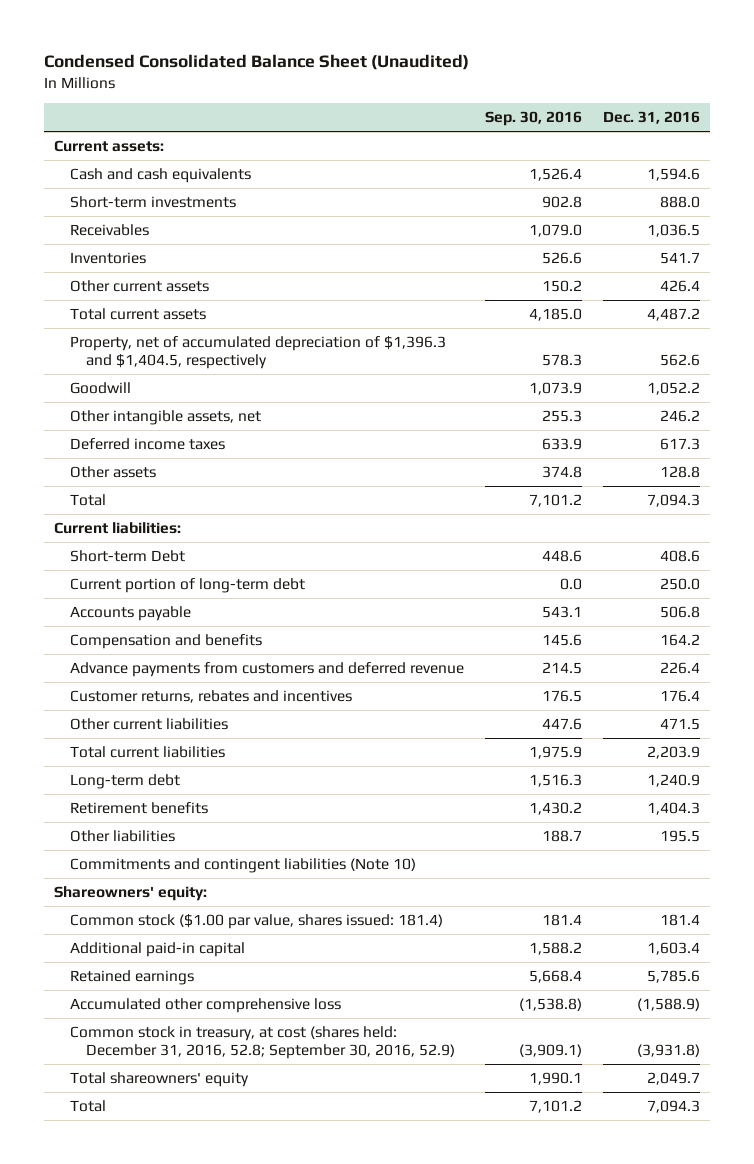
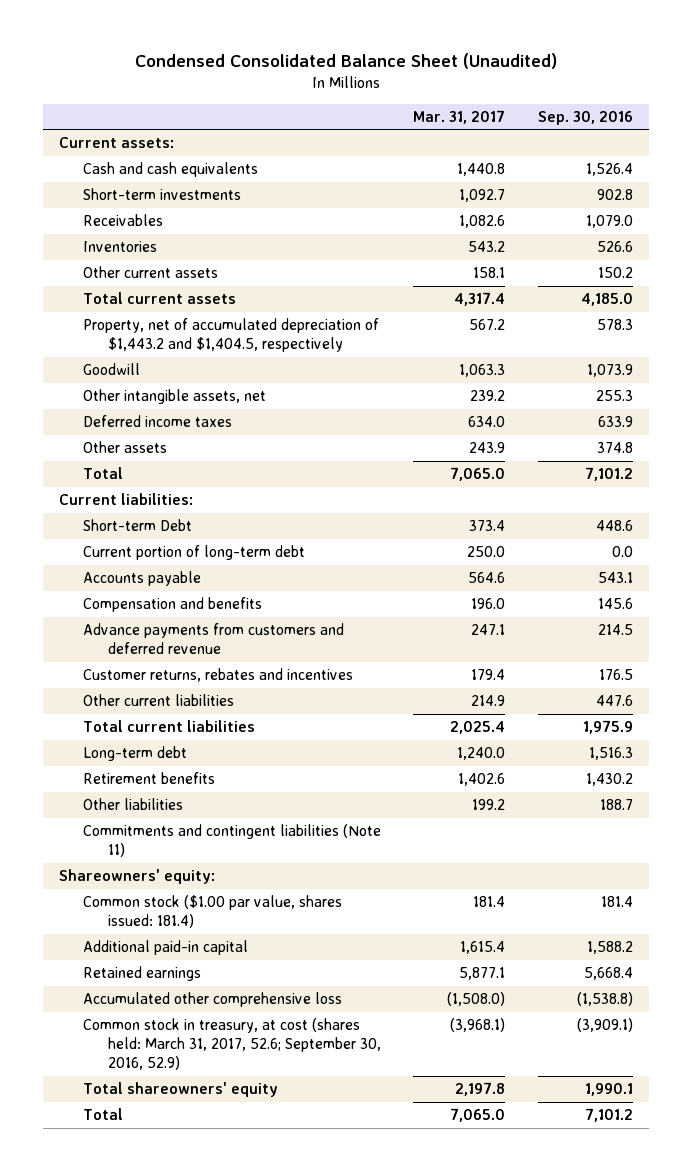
- | Sep. 30, 2016 | Dec. 31, 2016
+ | Mar. 31, 2017 | Sep. 30, 2016
- Property, net of accumulated depreciation of $1,396.3 and $1,404.5, respectively | 578.3 | 562.6
+ Property, net of accumulated depreciation of $1,443.2 and $1,404.5, respectively | 567.2 | 578.3
- Commitments and contingent liabilities (Note 10)
+ Commitments and contingent liabilities (Note 11)
- Common stock in treasury, at cost (shares held: December 31, 2016, 52.8; September 30, 2016, 52.9) | (3,909.1) | (3,931.8)
+ Common stock in treasury, at cost (shares held: March 31, 2017, 52.6; September 30, 2016, 52.9) | (3,968.1) | (3,909.1)

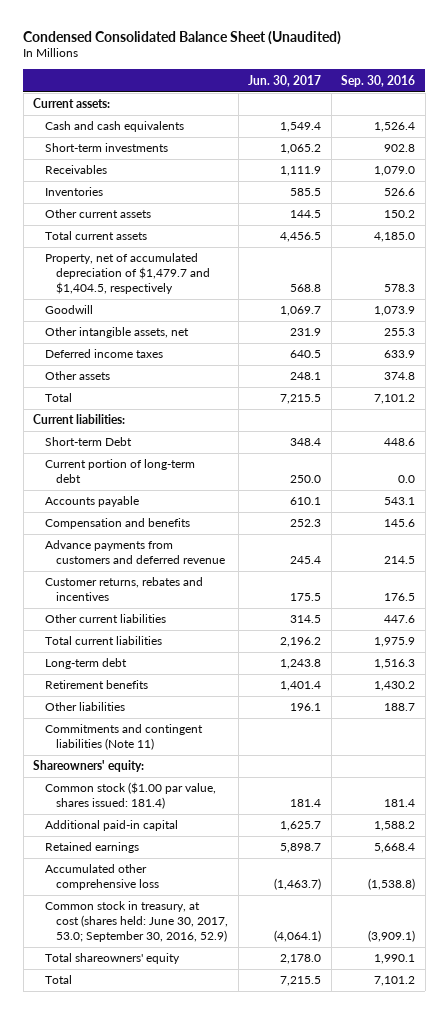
- | Mar. 31, 2017 | Sep. 30, 2016
+ | Jun. 30, 2017 | Sep. 30, 2016
- Property, net of accumulated depreciation of $1,443.2 and $1,404.5, respectively | 567.2 | 578.3
+ Property, net of accumulated depreciation of $1,479.7 and $1,404.5, respectively | 568.8 | 578.3
- Common stock in treasury, at cost (shares held: March 31, 2017, 52.6; September 30, 2016, 52.9) | (3,968.1) | (3,909.1)
+ Common stock in treasury, at cost (shares held: June 30, 2017, 53.0; September 30, 2016, 52.9) | (4,064.1) | (3,909.1)

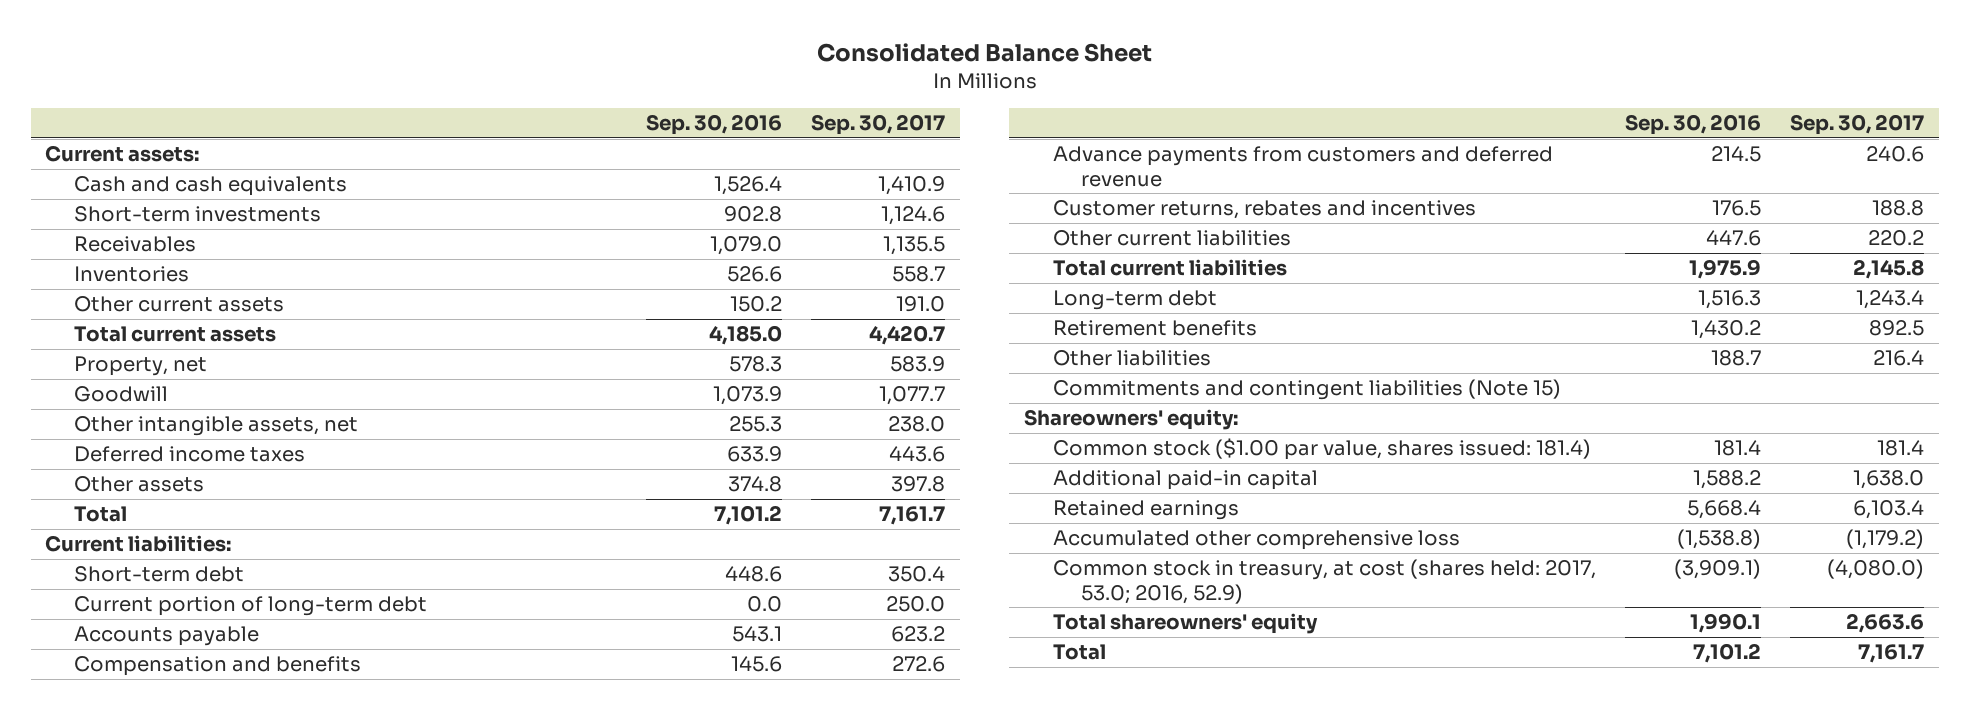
- Condensed Consolidated Balance Sheet (Unaudited)
+ Consolidated Balance Sheet
- | Jun. 30, 2017 | Sep. 30, 2016
+ | Sep. 30, 2016 | Sep. 30, 2017
- Property, net of accumulated depreciation of $1,479.7 and $1,404.5, respectively | 568.8 | 578.3
+ Property, net | 578.3 | 583.9
- Short-term Debt | 348.4 | 448.6
+ Short-term debt | 448.6 | 350.4
- Commitments and contingent liabilities (Note 11)
+ Commitments and contingent liabilities (Note 15)
- Common stock in treasury, at cost (shares held: June 30, 2017, 53.0; September 30, 2016, 52.9) | (4,064.1) | (3,909.1)
+ Common stock in treasury, at cost (shares held: 2017, 53.0; 2016, 52.9) | (3,909.1) | (4,080.0)

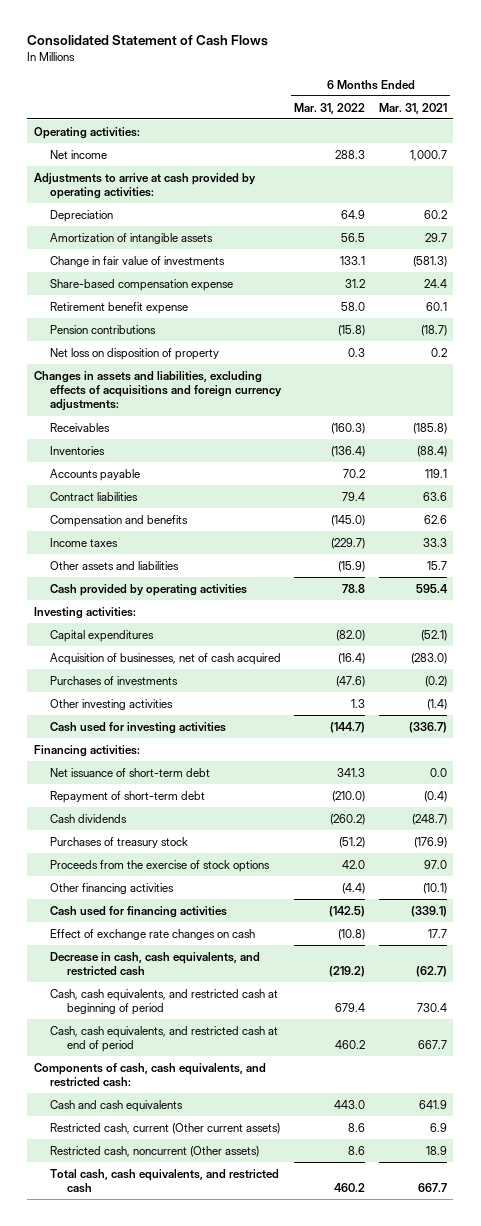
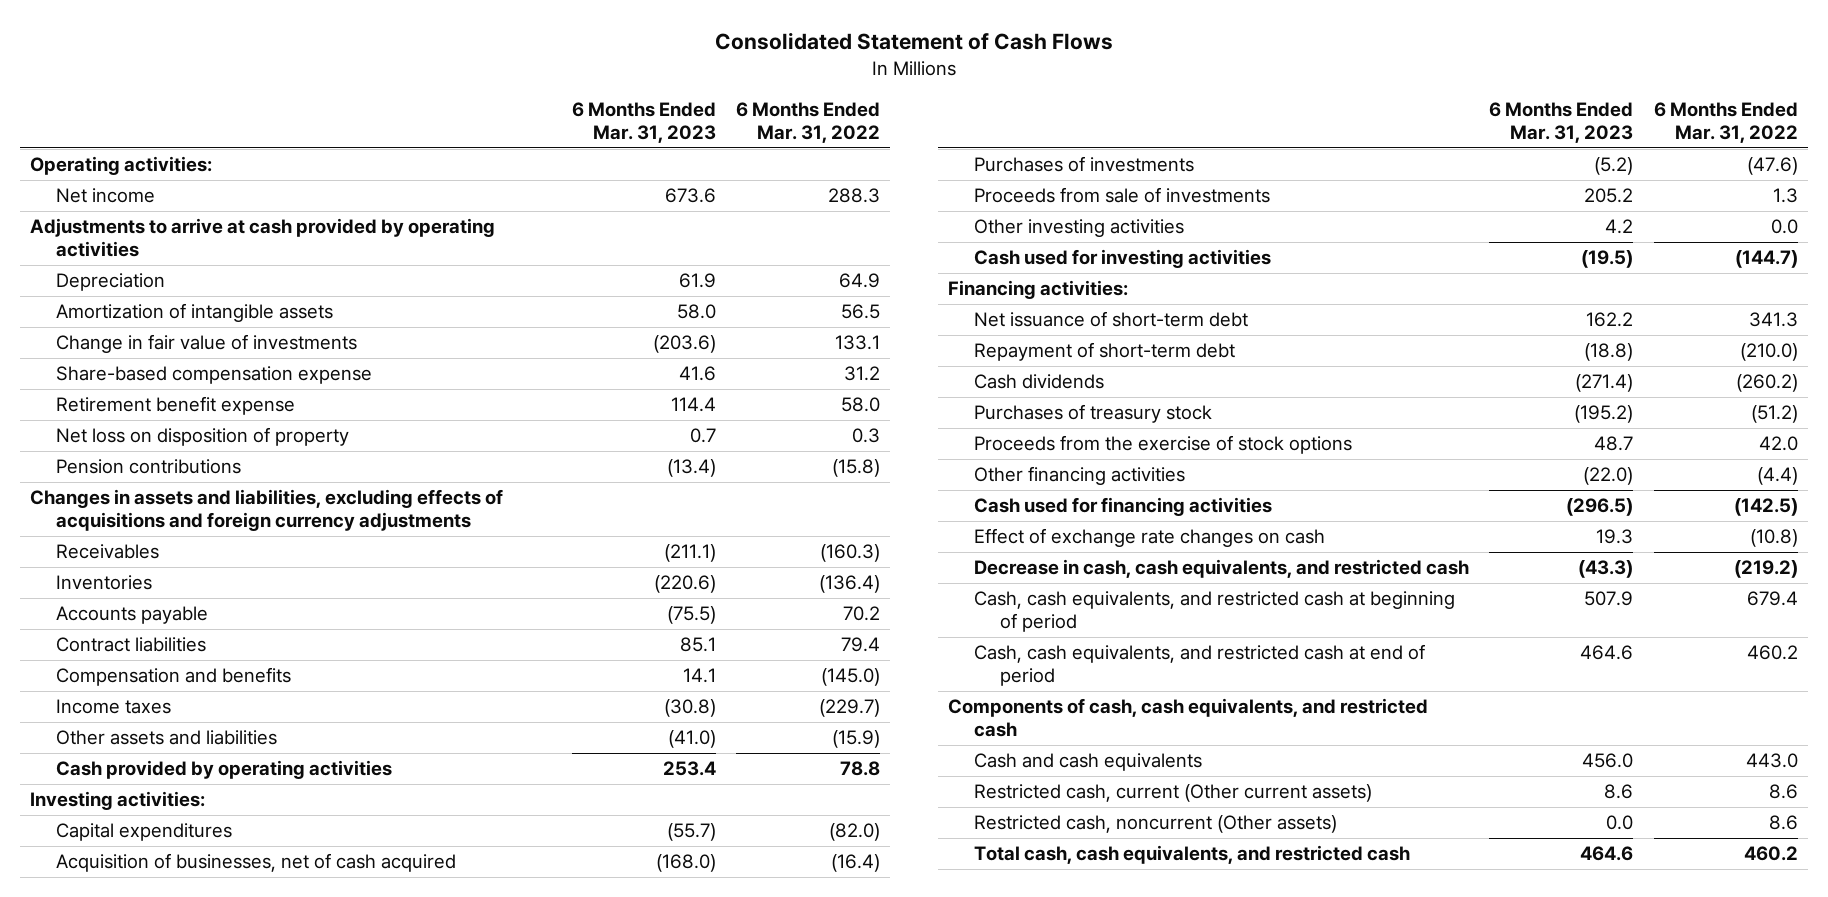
- | 6 Months Ended Mar. 31, 2022 | 6 Months Ended Mar. 31, 2021
+ | 6 Months Ended Mar. 31, 2023 | 6 Months Ended Mar. 31, 2022
- Adjustments to arrive at cash provided by operating activities:
+ Adjustments to arrive at cash provided by operating activities
- Changes in assets and liabilities, excluding effects of acquisitions and foreign currency adjustments:
moved down: Pension contributions | (13.4) | (15.8)
+ Changes in assets and liabilities, excluding effects of acquisitions and foreign currency adjustments
- Other investing activities | 1.3 | (1.4)
+ Proceeds from sale of investments | 205.2 | 1.3
+ Other investing activities | 4.2 | 0.0
- Components of cash, cash equivalents, and restricted cash:
+ Components of cash, cash equivalents, and restricted cash

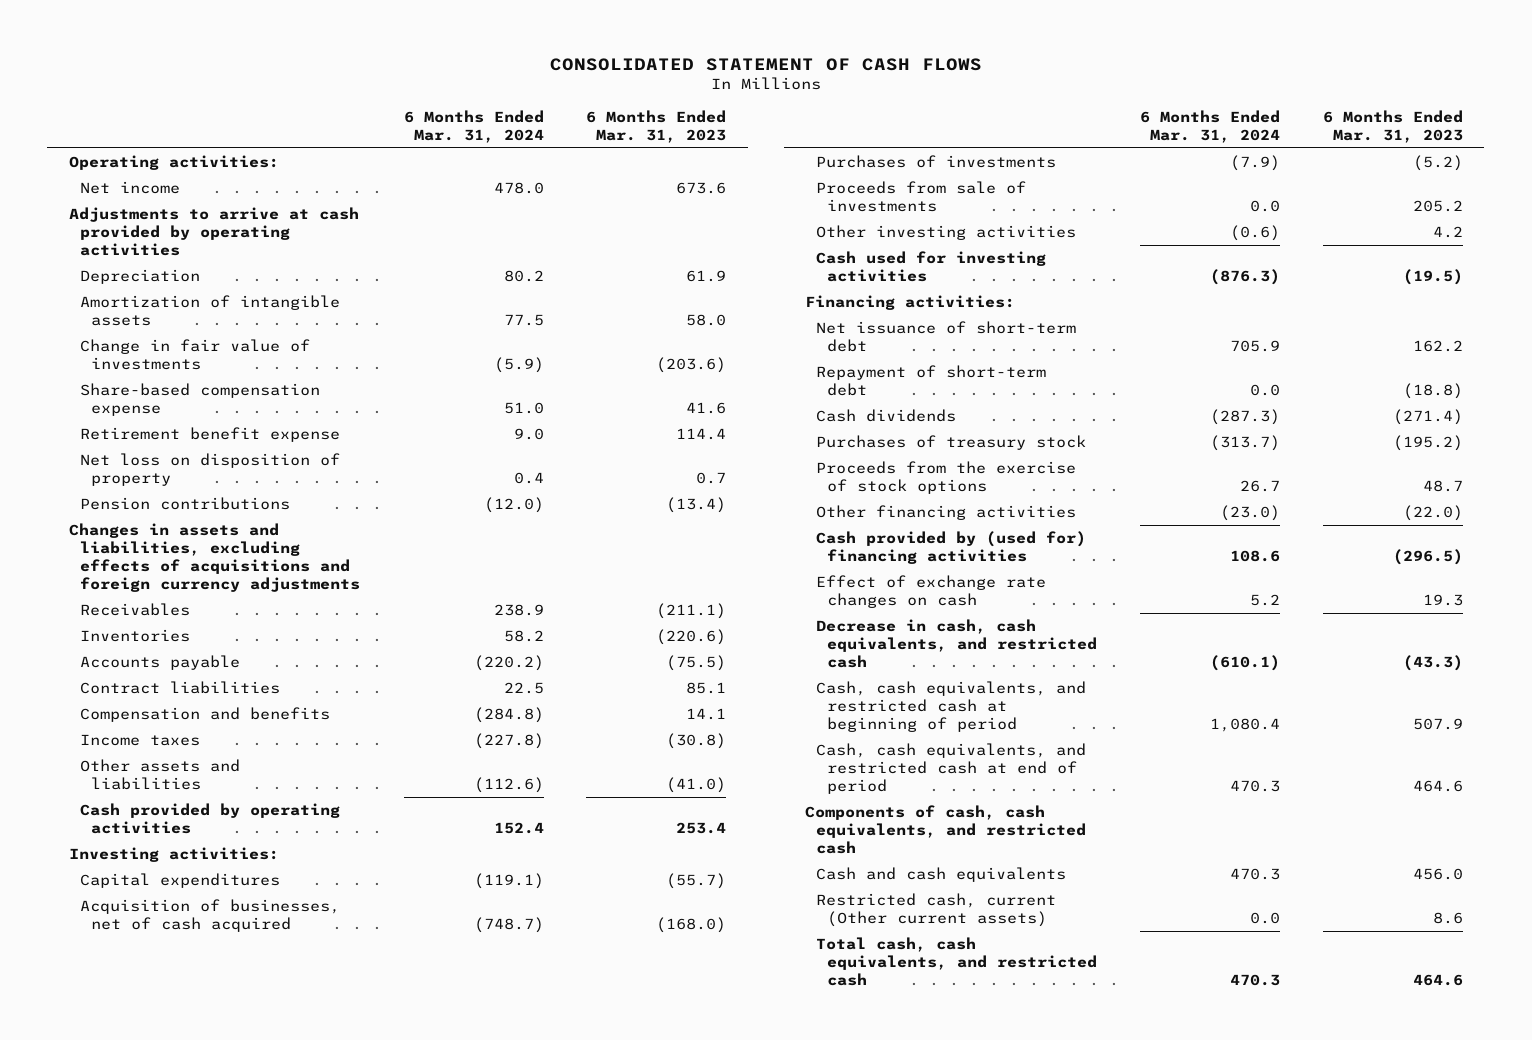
- Consolidated Statement of Cash Flows
+ CONSOLIDATED STATEMENT OF CASH FLOWS
- | 6 Months Ended Mar. 31, 2023 | 6 Months Ended Mar. 31, 2022
+ | 6 Months Ended Mar. 31, 2024 | 6 Months Ended Mar. 31, 2023
- Cash used for financing activities | (296.5) | (142.5)
+ Cash provided by (used for) financing activities | 108.6 | (296.5)
- Restricted cash, noncurrent (Other assets) | 0.0 | 8.6

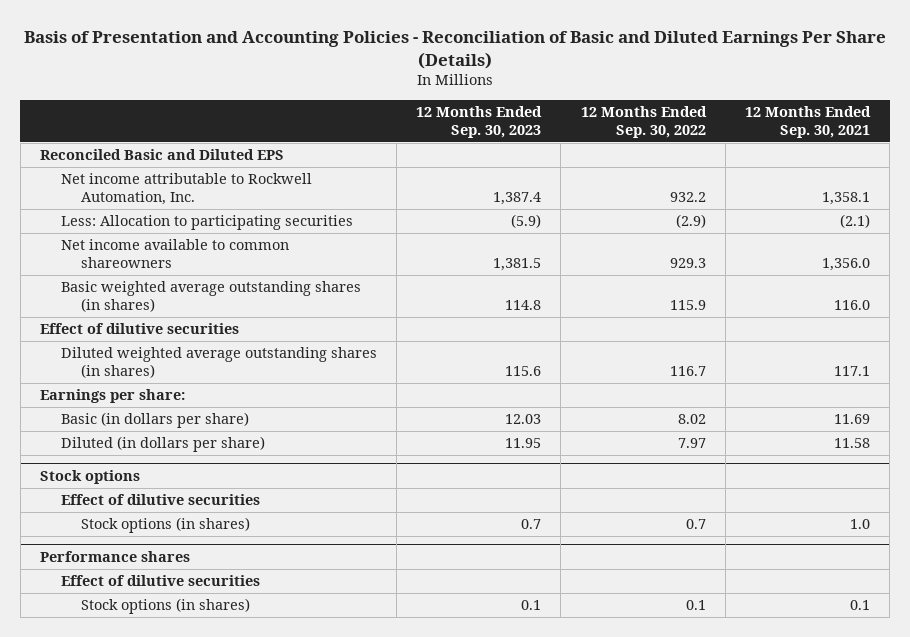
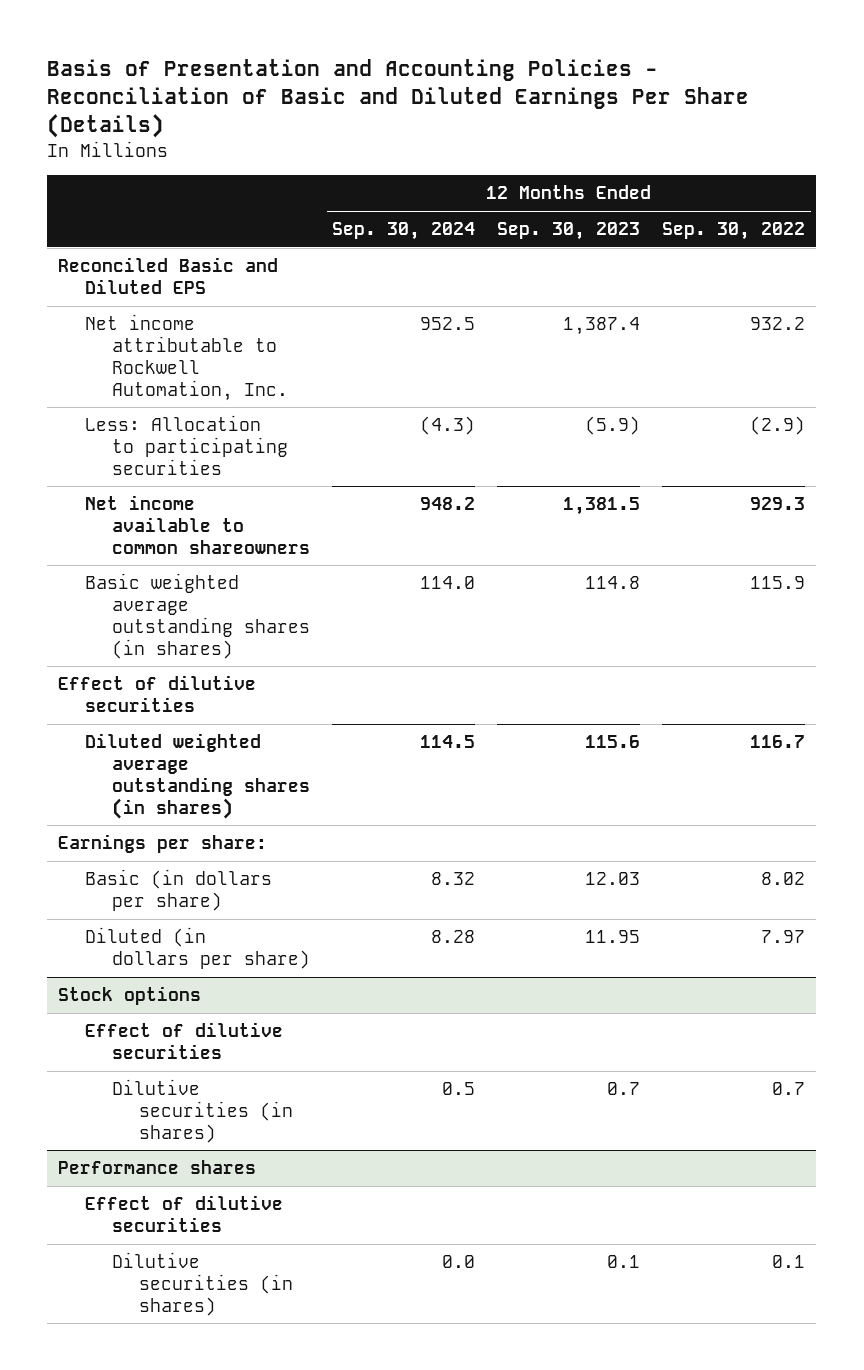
- | 12 Months Ended Sep. 30, 2023 | 12 Months Ended Sep. 30, 2022 | 12 Months Ended Sep. 30, 2021
+ | 12 Months Ended Sep. 30, 2024 | 12 Months Ended Sep. 30, 2023 | 12 Months Ended Sep. 30, 2022
@ Stock options
- Stock options (in shares) | 0.7 | 0.7 | 1.0
+ Dilutive securities (in shares) | 0.5 | 0.7 | 0.7
@ Performance shares
- Stock options (in shares) | 0.1 | 0.1 | 0.1
+ Dilutive securities (in shares) | 0.0 | 0.1 | 0.1

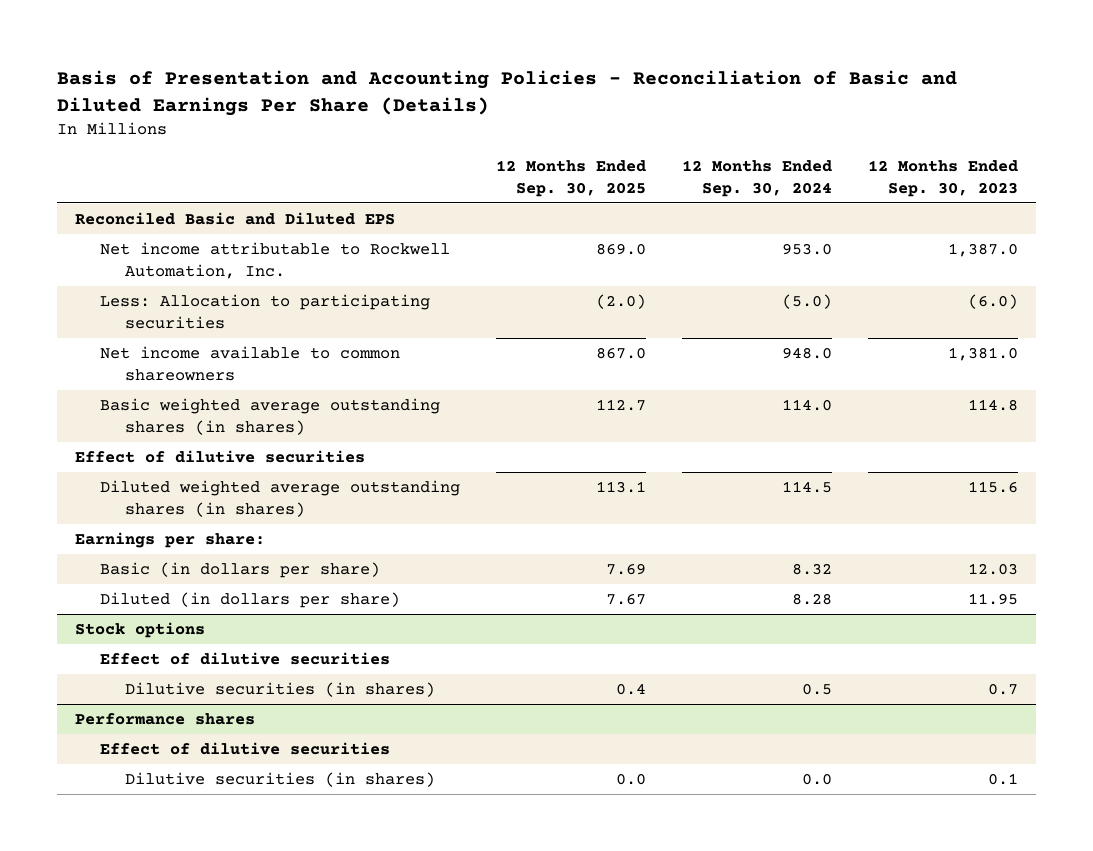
- | 12 Months Ended Sep. 30, 2024 | 12 Months Ended Sep. 30, 2023 | 12 Months Ended Sep. 30, 2022
+ | 12 Months Ended Sep. 30, 2025 | 12 Months Ended Sep. 30, 2024 | 12 Months Ended Sep. 30, 2023
- Net income attributable to Rockwell Automation, Inc. | 952.5 | 1,387.4 | 932.2
- Less: Allocation to participating securities | (4.3) | (5.9) | (2.9)
- Net income available to common shareowners | 948.2 | 1,381.5 | 929.3
+ Net income attributable to Rockwell Automation, Inc. | 869.0 | 953.0 | 1,387.0
+ Less: Allocation to participating securities | (2.0) | (5.0) | (6.0)
+ Net income available to common shareowners | 867.0 | 948.0 | 1,381.0

